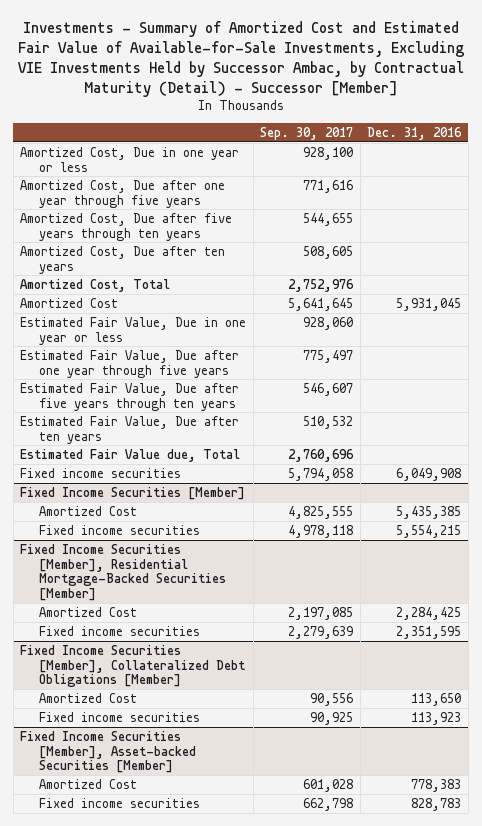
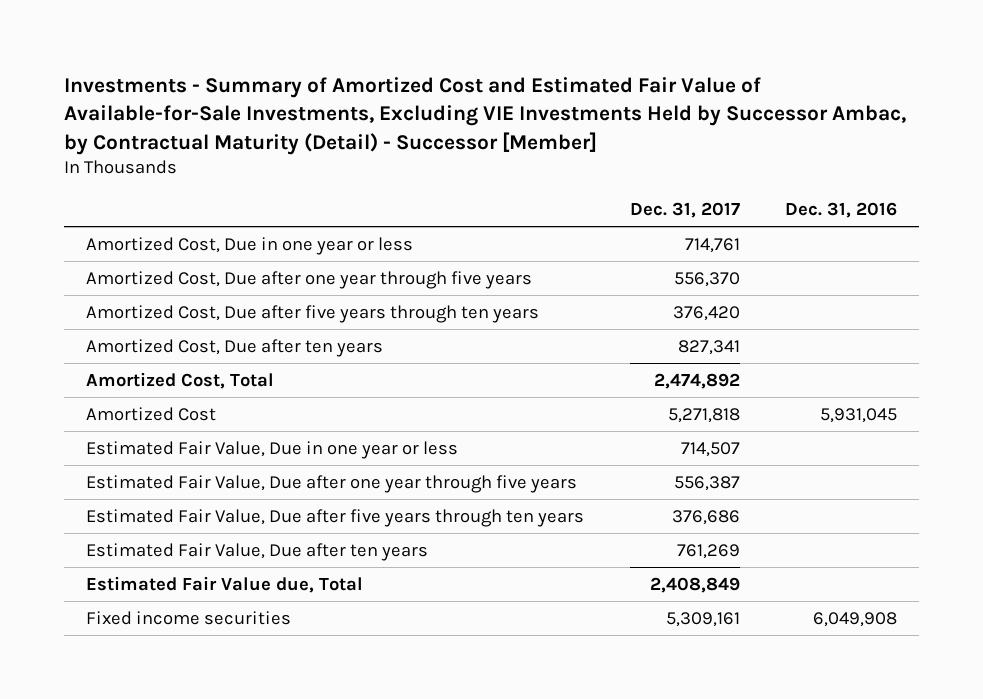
- | Sep. 30, 2017 | Dec. 31, 2016
+ | Dec. 31, 2017 | Dec. 31, 2016
- Fixed Income Securities [Member]
- Amortized Cost | 4,825,555 | 5,435,385
- Fixed income securities | 4,978,118 | 5,554,215
- Fixed Income Securities [Member], Residential Mortgage-Backed Securities [Member]
- Amortized Cost | 2,197,085 | 2,284,425
- Fixed income securities | 2,279,639 | 2,351,595
- Fixed Income Securities [Member], Collateralized Debt Obligations [Member]
- Amortized Cost | 90,556 | 113,650
- Fixed income securities | 90,925 | 113,923
- Fixed Income Securities [Member], Asset-backed Securities [Member]
- Amortized Cost | 601,028 | 778,383
- Fixed income securities | 662,798 | 828,783

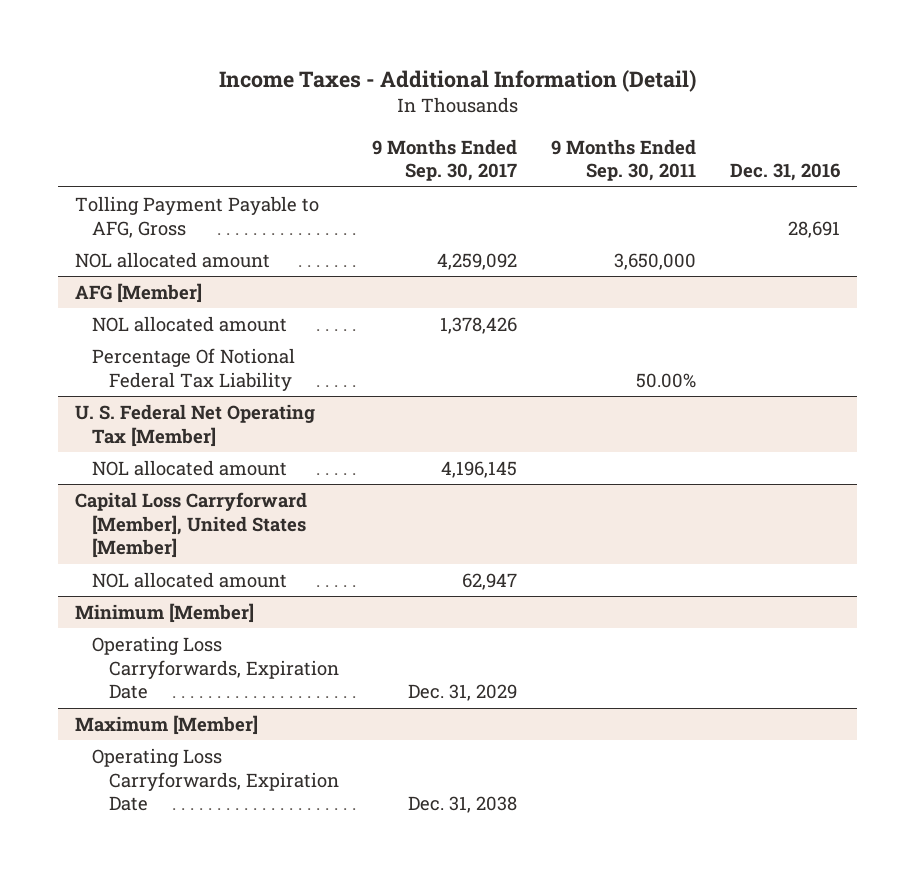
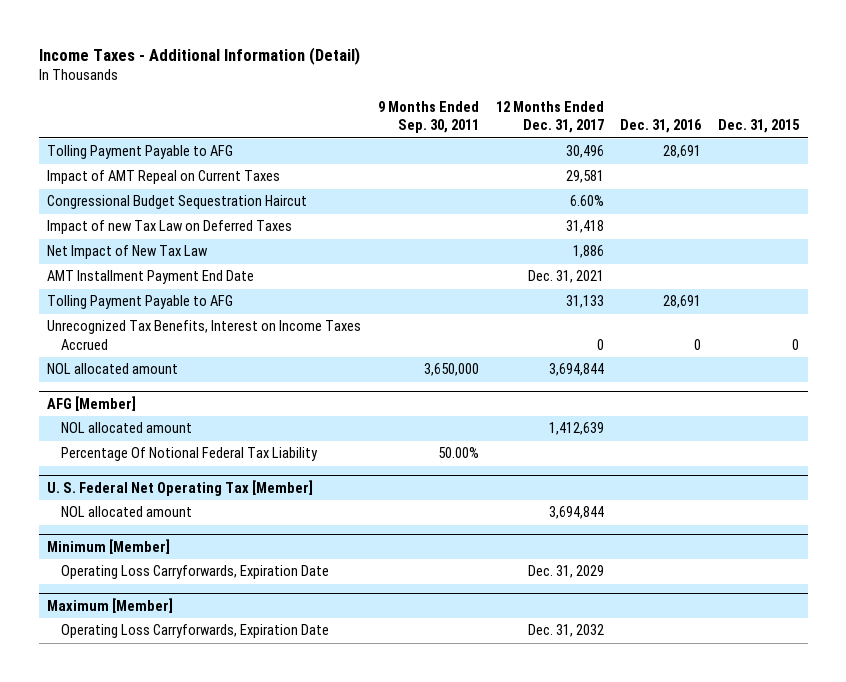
- | 9 Months Ended Sep. 30, 2017 | 9 Months Ended Sep. 30, 2011 | Dec. 31, 2016
+ | 9 Months Ended Sep. 30, 2011 | 12 Months Ended Dec. 31, 2017 | Dec. 31, 2016 | Dec. 31, 2015
- Tolling Payment Payable to AFG, Gross | | | 28,691
+ Tolling Payment Payable to AFG | | 30,496 | 28,691 |
+ Impact of AMT Repeal on Current Taxes | | 29,581 | |
+ Congressional Budget Sequestration Haircut | | 6.60% | |
+ Impact of new Tax Law on Deferred Taxes | | 31,418 | |
+ Net Impact of New Tax Law | | 1,886 | |
+ AMT Installment Payment End Date | | Dec. 31, 2021 | |
+ Tolling Payment Payable to AFG | | 31,133 | 28,691 |
+ Unrecognized Tax Benefits, Interest on Income Taxes Accrued | | 0 | 0 | 0
- Capital Loss Carryforward [Member], United States [Member]
- NOL allocated amount | 62,947 | |

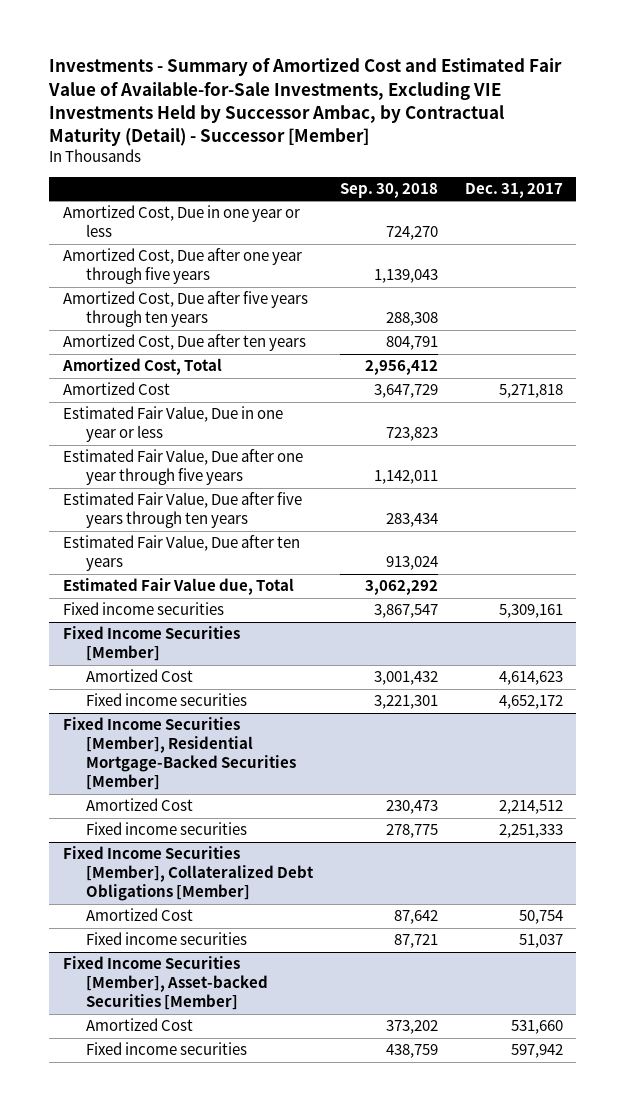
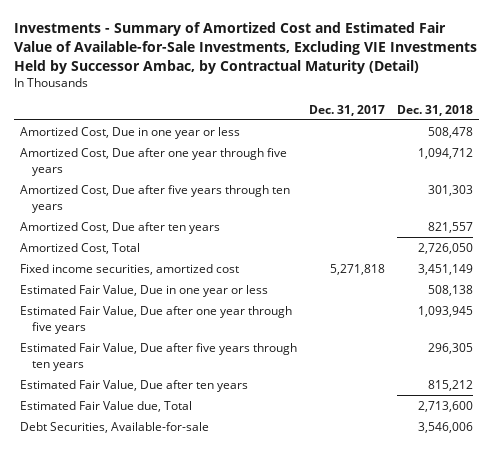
- Investments - Summary of Amortized Cost and Estimated Fair Value of Available-for-Sale Investments, Excluding VIE Investments Held by Successor Ambac, by Contractual Maturity (Detail) - Successor [Member]
+ Investments - Summary of Amortized Cost and Estimated Fair Value of Available-for-Sale Investments, Excluding VIE Investments Held by Successor Ambac, by Contractual Maturity (Detail)
- | Sep. 30, 2018 | Dec. 31, 2017
+ | Dec. 31, 2017 | Dec. 31, 2018
- Amortized Cost | 3,647,729 | 5,271,818
+ Fixed income securities, amortized cost | 5,271,818 | 3,451,149
- Fixed income securities | 3,867,547 | 5,309,161
- Fixed Income Securities [Member]
- Amortized Cost | 3,001,432 | 4,614,623
- Fixed income securities | 3,221,301 | 4,652,172
- Fixed Income Securities [Member], Residential Mortgage-Backed Securities [Member]
- Amortized Cost | 230,473 | 2,214,512
- Fixed income securities | 278,775 | 2,251,333
- Fixed Income Securities [Member], Collateralized Debt Obligations [Member]
- Amortized Cost | 87,642 | 50,754
- Fixed income securities | 87,721 | 51,037
- Fixed Income Securities [Member], Asset-backed Securities [Member]
- Amortized Cost | 373,202 | 531,660
- Fixed income securities | 438,759 | 597,942
+ Debt Securities, Available-for-sale | | 3,546,006

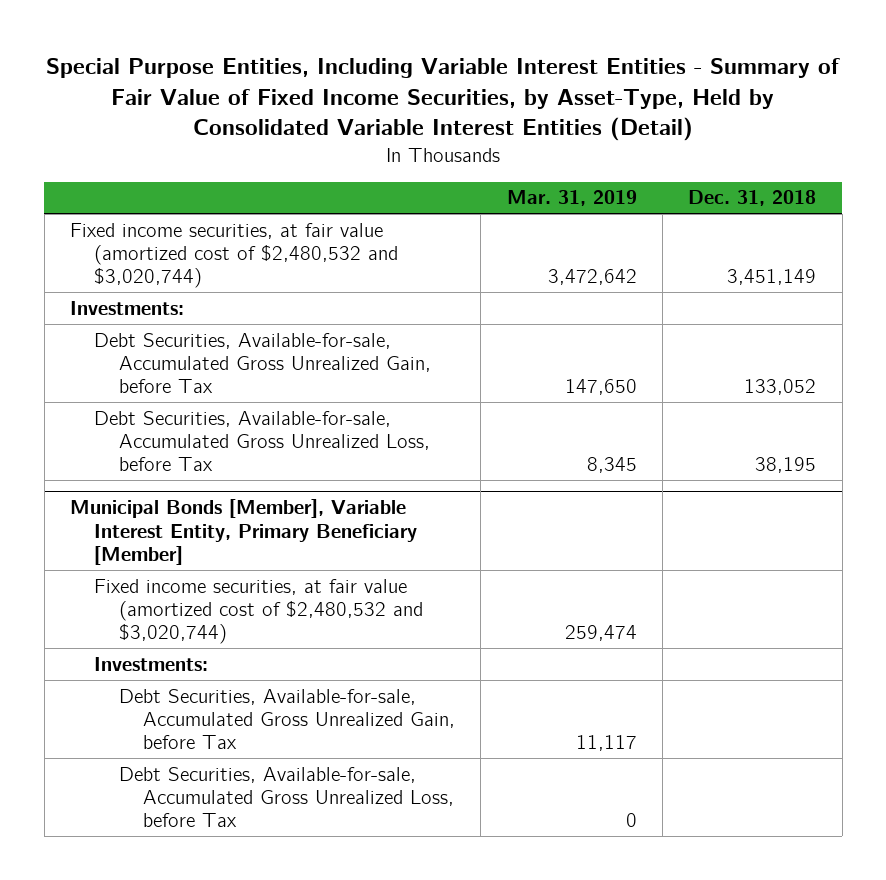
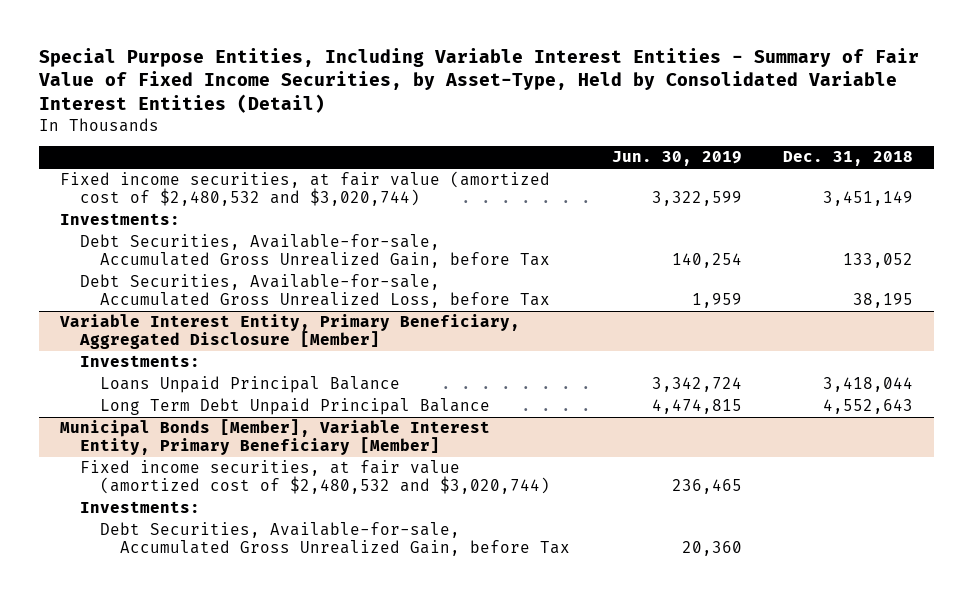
- | Mar. 31, 2019 | Dec. 31, 2018
+ | Jun. 30, 2019 | Dec. 31, 2018
+ Variable Interest Entity, Primary Beneficiary, Aggregated Disclosure [Member]
+ Investments:
+ Loans Unpaid Principal Balance | 3,342,724 | 3,418,044
+ Long Term Debt Unpaid Principal Balance | 4,474,815 | 4,552,643
@ Municipal Bonds [Member], Variable Interest Entity, Primary Beneficiary [Member]
- Debt Securities, Available-for-sale, Accumulated Gross Unrealized Loss, before Tax | 0 |

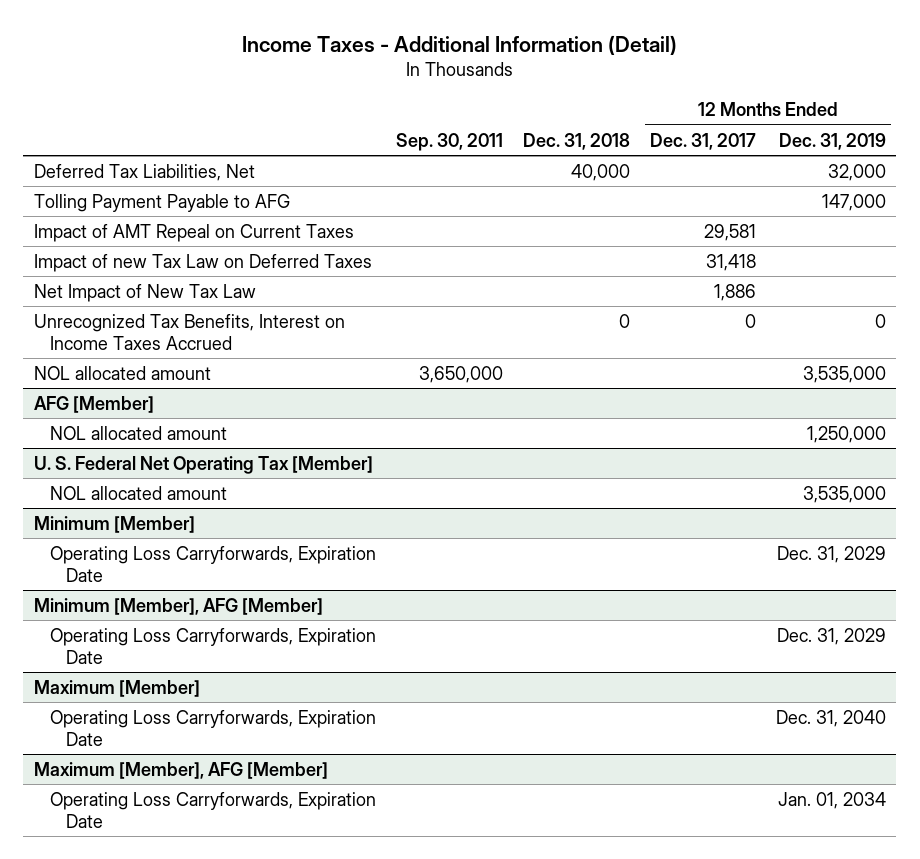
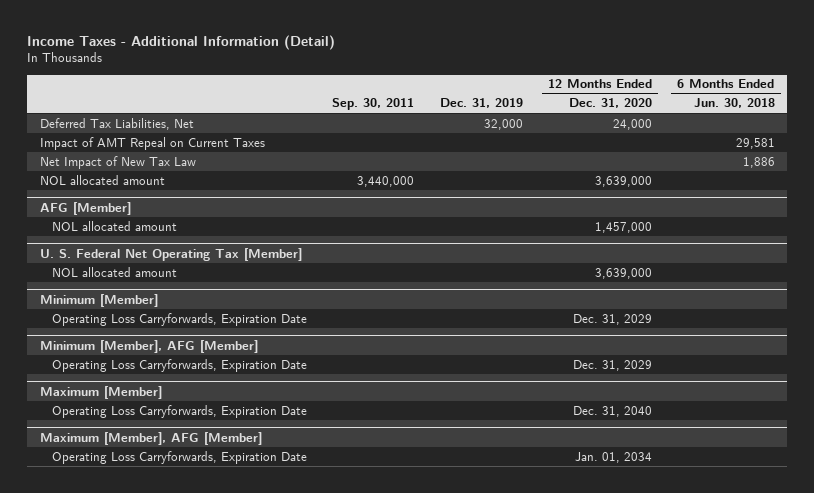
- | Sep. 30, 2011 | Dec. 31, 2018 | 12 Months Ended Dec. 31, 2017 | 12 Months Ended Dec. 31, 2019
+ | Sep. 30, 2011 | Dec. 31, 2019 | 12 Months Ended Dec. 31, 2020 | 6 Months Ended Jun. 30, 2018
- Tolling Payment Payable to AFG | | | | 147,000
- Impact of new Tax Law on Deferred Taxes | | | 31,418 |
- Unrecognized Tax Benefits, Interest on Income Taxes Accrued | | 0 | 0 | 0
- NOL allocated amount | 3,650,000 | | | 3,535,000
+ NOL allocated amount | 3,440,000 | | 3,639,000 |

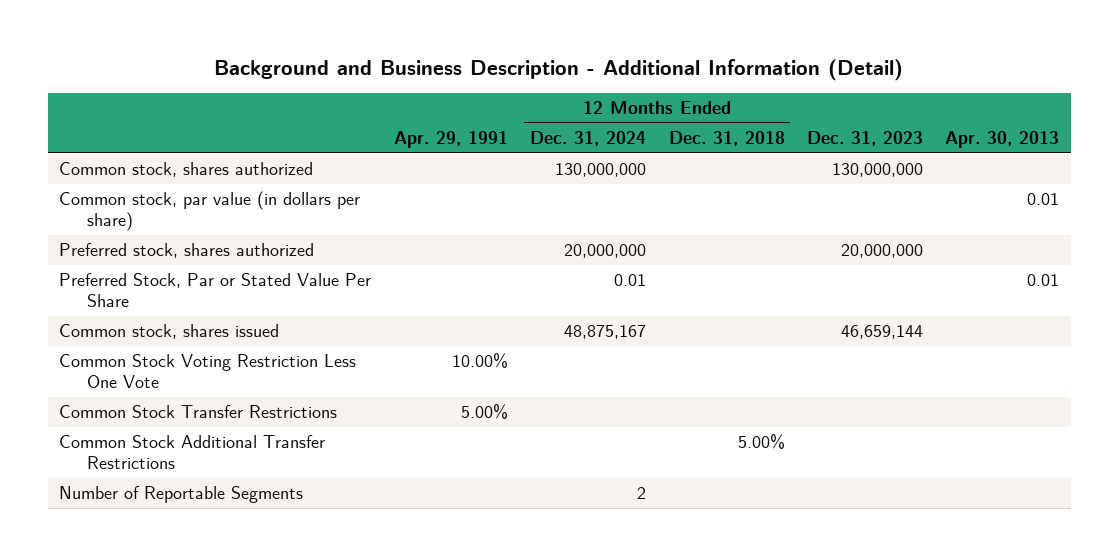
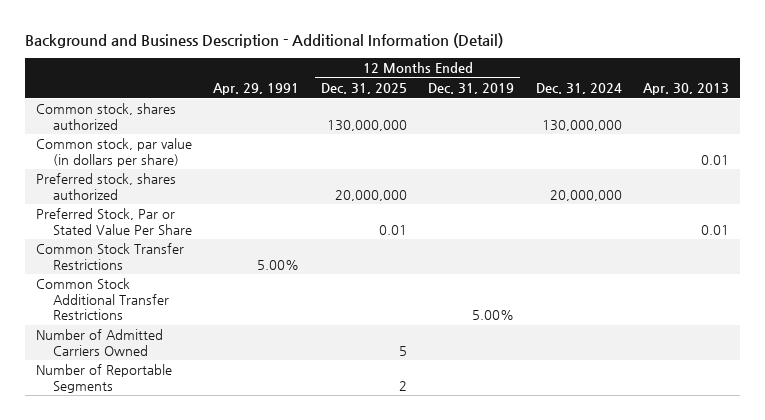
- | Apr. 29, 1991 | 12 Months Ended Dec. 31, 2024 | 12 Months Ended Dec. 31, 2018 | Dec. 31, 2023 | Apr. 30, 2013
+ | Apr. 29, 1991 | 12 Months Ended Dec. 31, 2025 | 12 Months Ended Dec. 31, 2019 | Dec. 31, 2024 | Apr. 30, 2013
- Common stock, shares issued | | 48,875,167 | | 46,659,144 |
- Common Stock Voting Restriction Less One Vote | 10.00% | | | |
+ Number of Admitted Carriers Owned | | 5 | | |

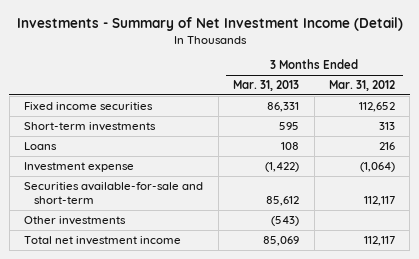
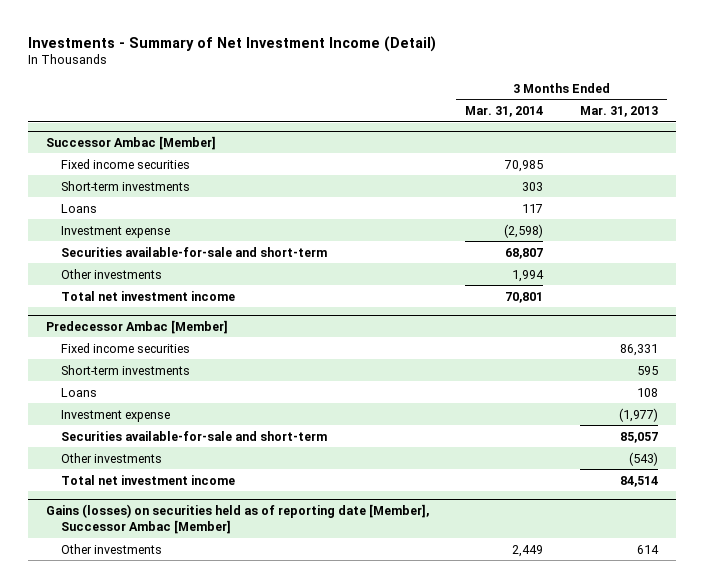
- | 3 Months Ended Mar. 31, 2013 | 3 Months Ended Mar. 31, 2012
+ | 3 Months Ended Mar. 31, 2014 | 3 Months Ended Mar. 31, 2013
+ Successor Ambac [Member]
+ Fixed income securities | 70,985 |
+ Short-term investments | 303 |
+ Loans | 117 |
+ Investment expense | (2,598) |
+ Securities available-for-sale and short-term | 68,807 |
+ Other investments | 1,994 |
+ Total net investment income | 70,801 |
+ Predecessor Ambac [Member]
- Investment expense | (1,422) | (1,064)
- Securities available-for-sale and short-term | 85,612 | 112,117
+ Investment expense | | (1,977)
+ Securities available-for-sale and short-term | | 85,057
- Total net investment income | 85,069 | 112,117
+ Total net investment income | | 84,514
+ Gains (losses) on securities held as of reporting date [Member], Successor Ambac [Member]
+ Other investments | 2,449 | 614

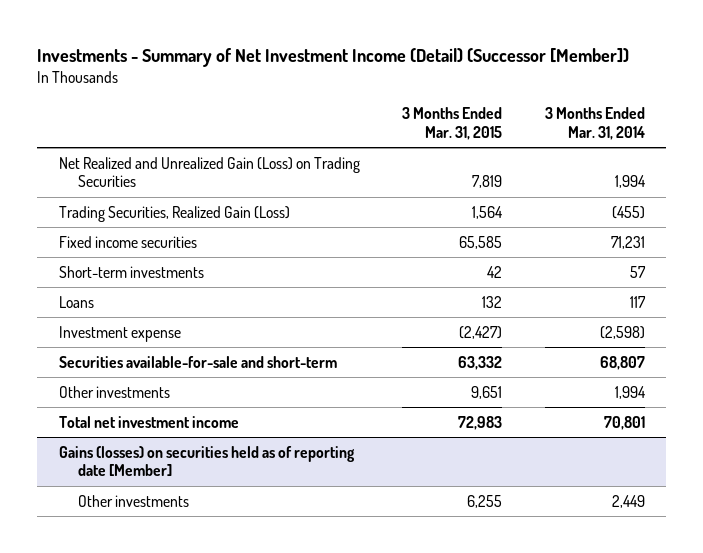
- Investments - Summary of Net Investment Income (Detail)
+ Investments - Summary of Net Investment Income (Detail) (Successor [Member])
- | 3 Months Ended Mar. 31, 2014 | 3 Months Ended Mar. 31, 2013
+ | 3 Months Ended Mar. 31, 2015 | 3 Months Ended Mar. 31, 2014
- Successor Ambac [Member]
- Fixed income securities | 70,985 |
- Short-term investments | 303 |
+ Net Realized and Unrealized Gain (Loss) on Trading Securities | 7,819 | 1,994
+ Trading Securities, Realized Gain (Loss) | 1,564 | (455)
+ Fixed income securities | 65,585 | 71,231
+ Short-term investments | 42 | 57
- Predecessor Ambac [Member]
- Fixed income securities | | 86,331
- Short-term investments | | 595
- Loans | | 108
- Investment expense | | (1,977)
- Securities available-for-sale and short-term | | 85,057
- Other investments | | (543)
- Total net investment income | | 84,514
- Gains (losses) on securities held as of reporting date [Member], Successor Ambac [Member]
+ Gains (losses) on securities held as of reporting date [Member]

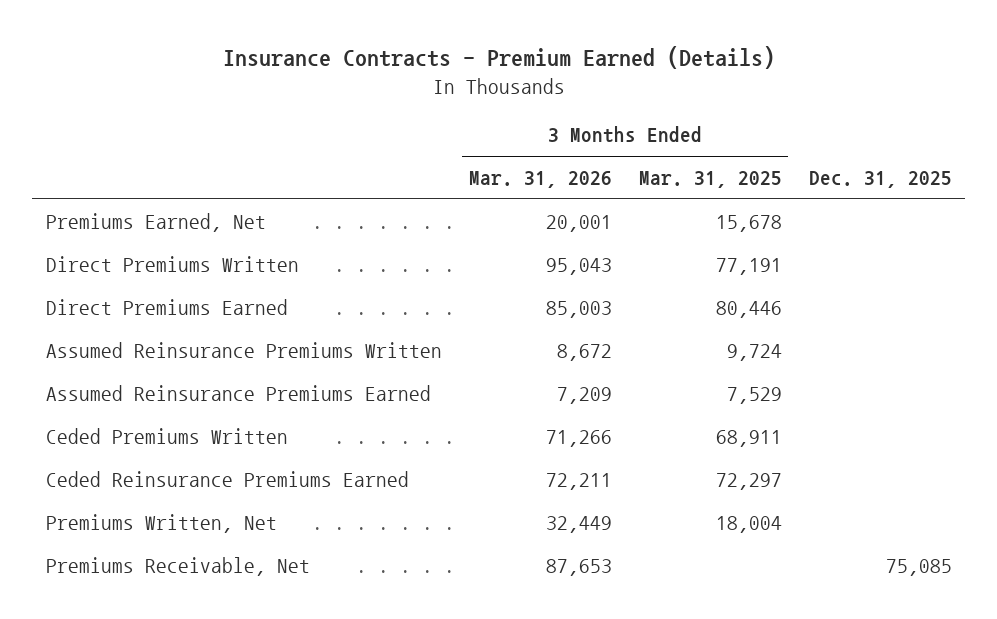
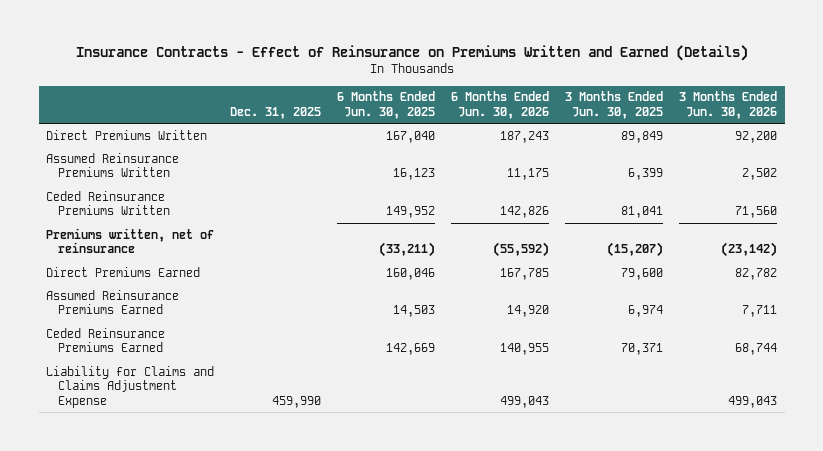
- Insurance Contracts - Premium Earned (Details)
+ Insurance Contracts - Effect of Reinsurance on Premiums Written and Earned (Details)
- | 3 Months Ended Mar. 31, 2026 | 3 Months Ended Mar. 31, 2025 | Dec. 31, 2025
+ | Dec. 31, 2025 | 6 Months Ended Jun. 30, 2025 | 6 Months Ended Jun. 30, 2026 | 3 Months Ended Jun. 30, 2025 | 3 Months Ended Jun. 30, 2026
- Premiums Earned, Net | 20,001 | 15,678 |
+ Ceded Reinsurance Premiums Written | | 149,952 | 142,826 | 81,041 | 71,560
+ Premiums written, net of reinsurance | | (33,211) | (55,592) | (15,207) | (23,142)
moved down: Direct Premiums Earned | | 160,046 | 167,785 | 79,600 | 82,782
- Ceded Premiums Written | 71,266 | 68,911 |
- Premiums Written, Net | 32,449 | 18,004 |
- Premiums Receivable, Net | 87,653 | | 75,085
+ Liability for Claims and Claims Adjustment Expense | 459,990 | | 499,043 | | 499,043

